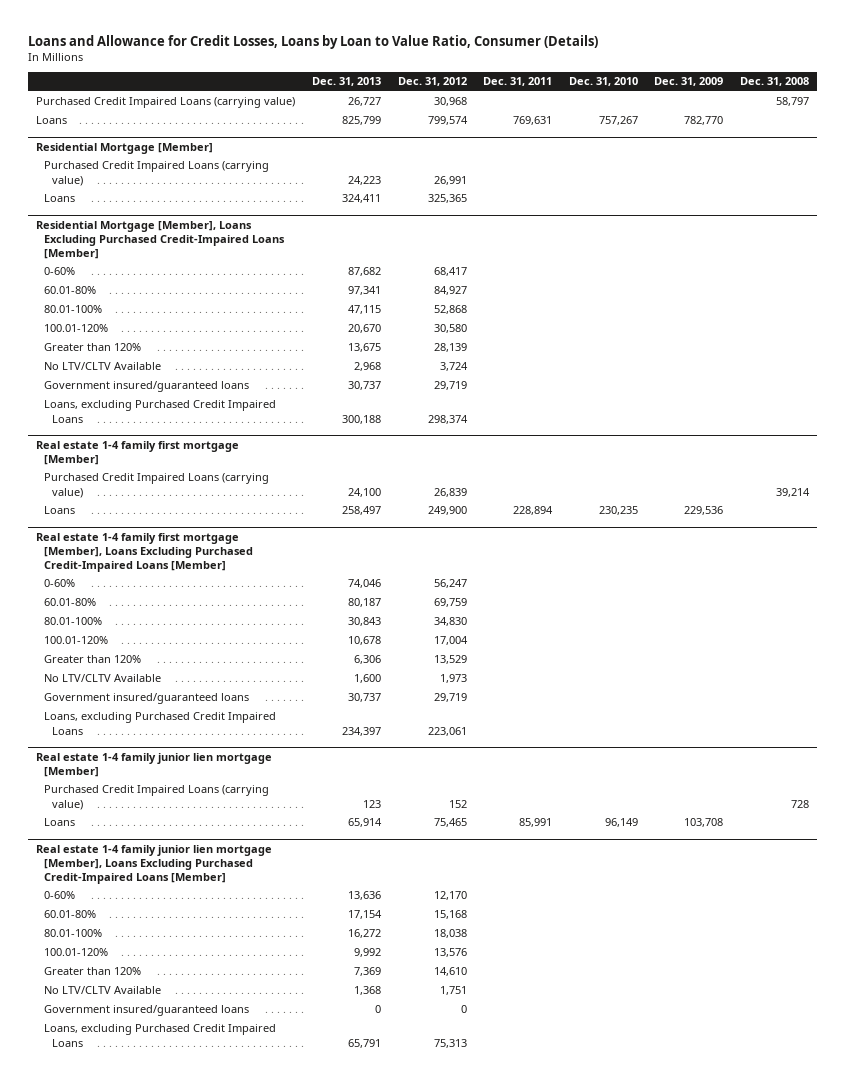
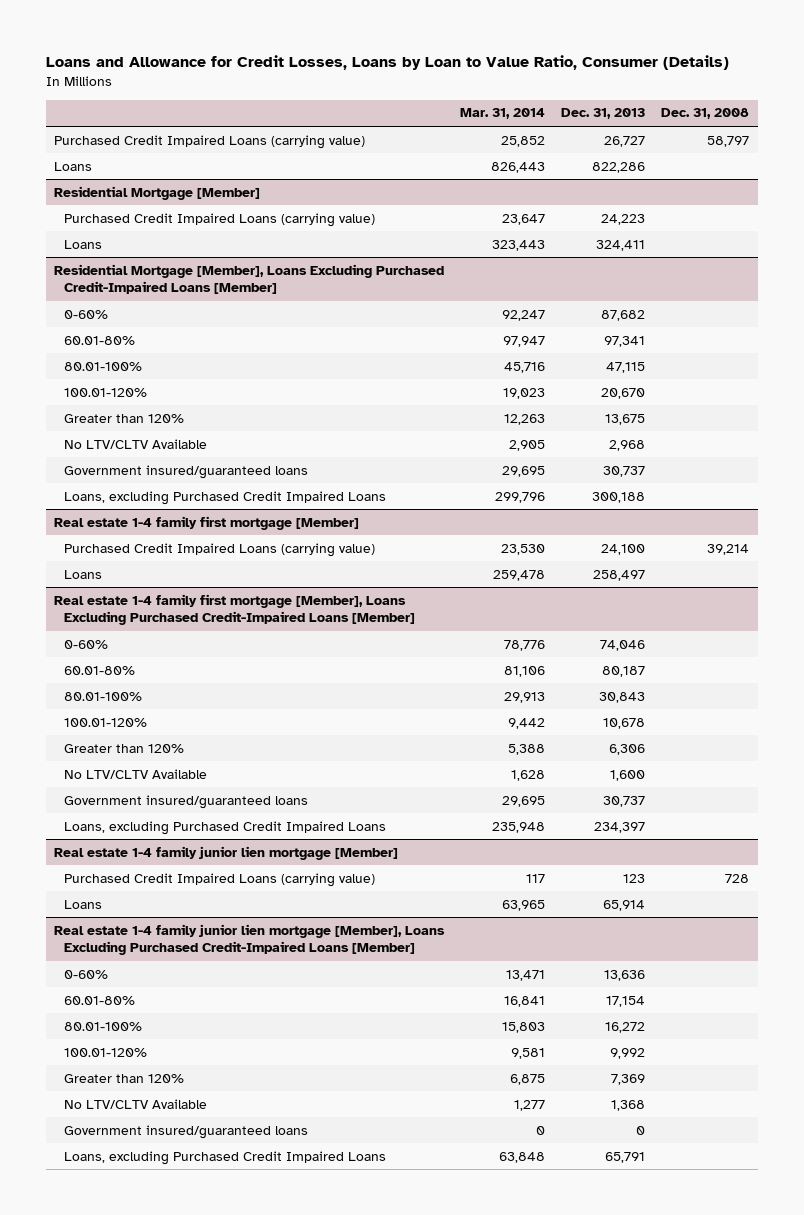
- | Dec. 31, 2013 | Dec. 31, 2012 | Dec. 31, 2011 | Dec. 31, 2010 | Dec. 31, 2009 | Dec. 31, 2008
+ | Mar. 31, 2014 | Dec. 31, 2013 | Dec. 31, 2008
- Loans | 825,799 | 799,574 | 769,631 | 757,267 | 782,770 |
+ Loans | 826,443 | 822,286 |

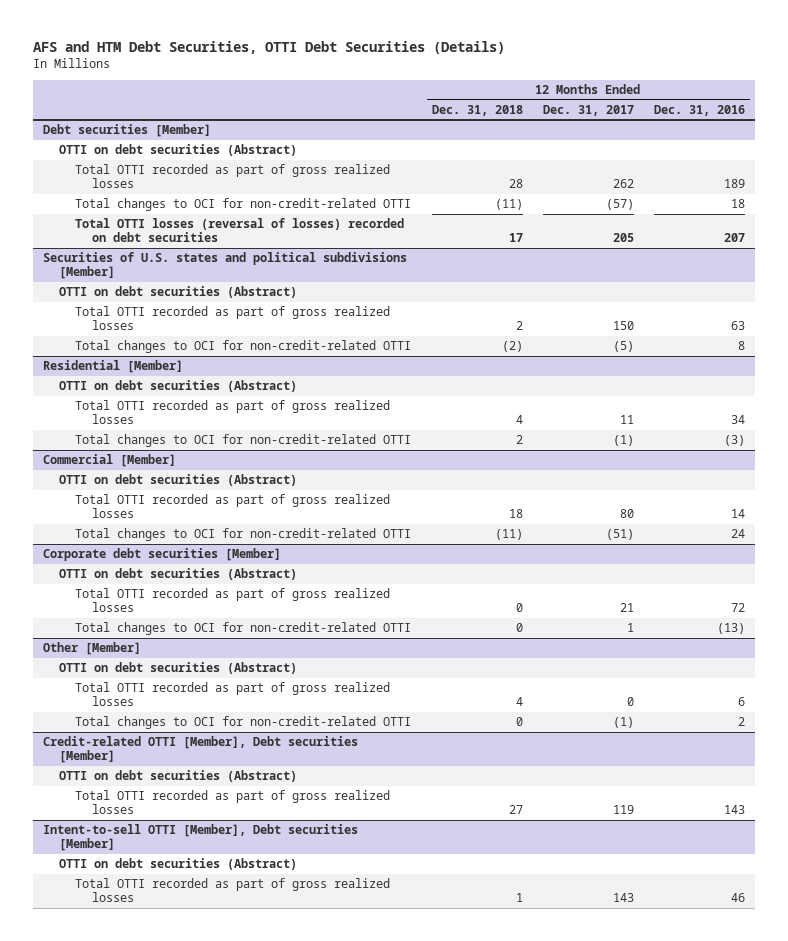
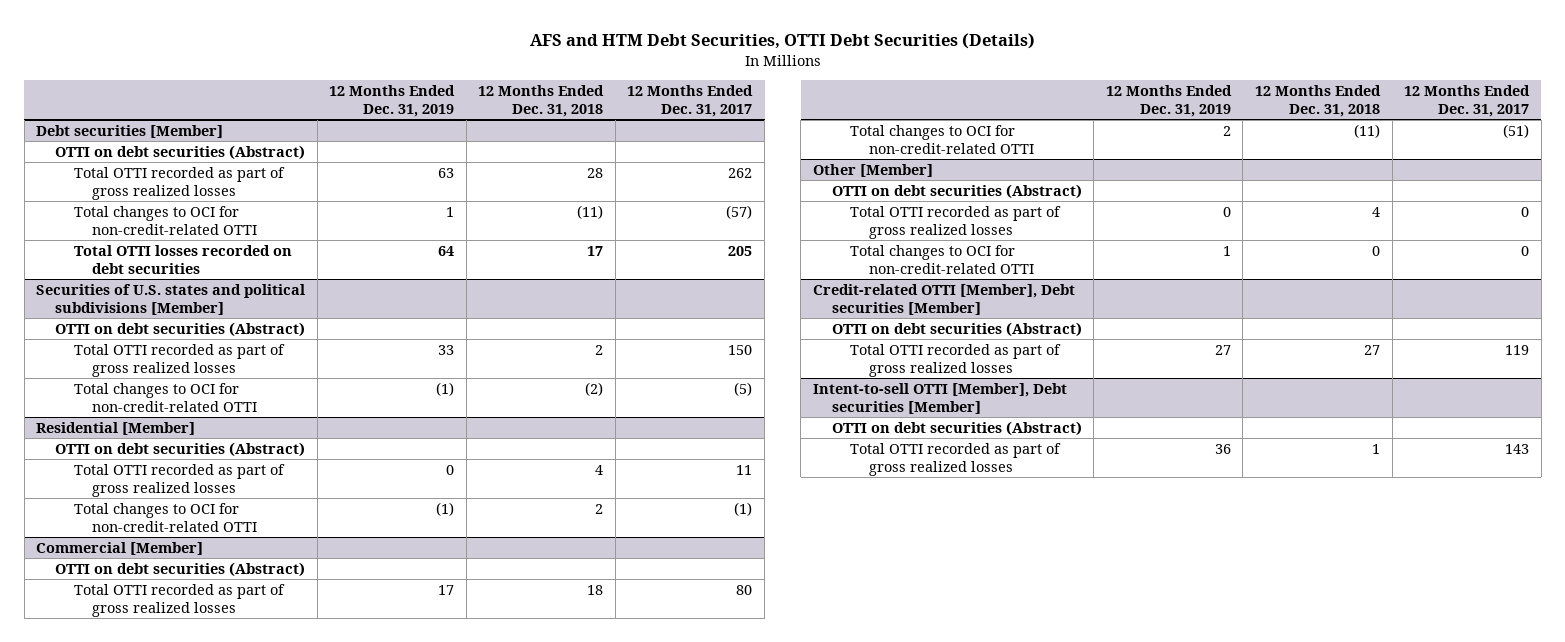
- | 12 Months Ended Dec. 31, 2018 | 12 Months Ended Dec. 31, 2017 | 12 Months Ended Dec. 31, 2016
+ | 12 Months Ended Dec. 31, 2019 | 12 Months Ended Dec. 31, 2018 | 12 Months Ended Dec. 31, 2017
@ Debt securities [Member]
- Total OTTI losses (reversal of losses) recorded on debt securities | 17 | 205 | 207
+ Total OTTI losses recorded on debt securities | 64 | 17 | 205
- Corporate debt securities [Member]
- OTTI on debt securities (Abstract)
- Total OTTI recorded as part of gross realized losses | 0 | 21 | 72
- Total changes to OCI for non-credit-related OTTI | 0 | 1 | (13)
@ Other [Member]
- Total changes to OCI for non-credit-related OTTI | 0 | (1) | 2
+ Total changes to OCI for non-credit-related OTTI | 1 | 0 | 0

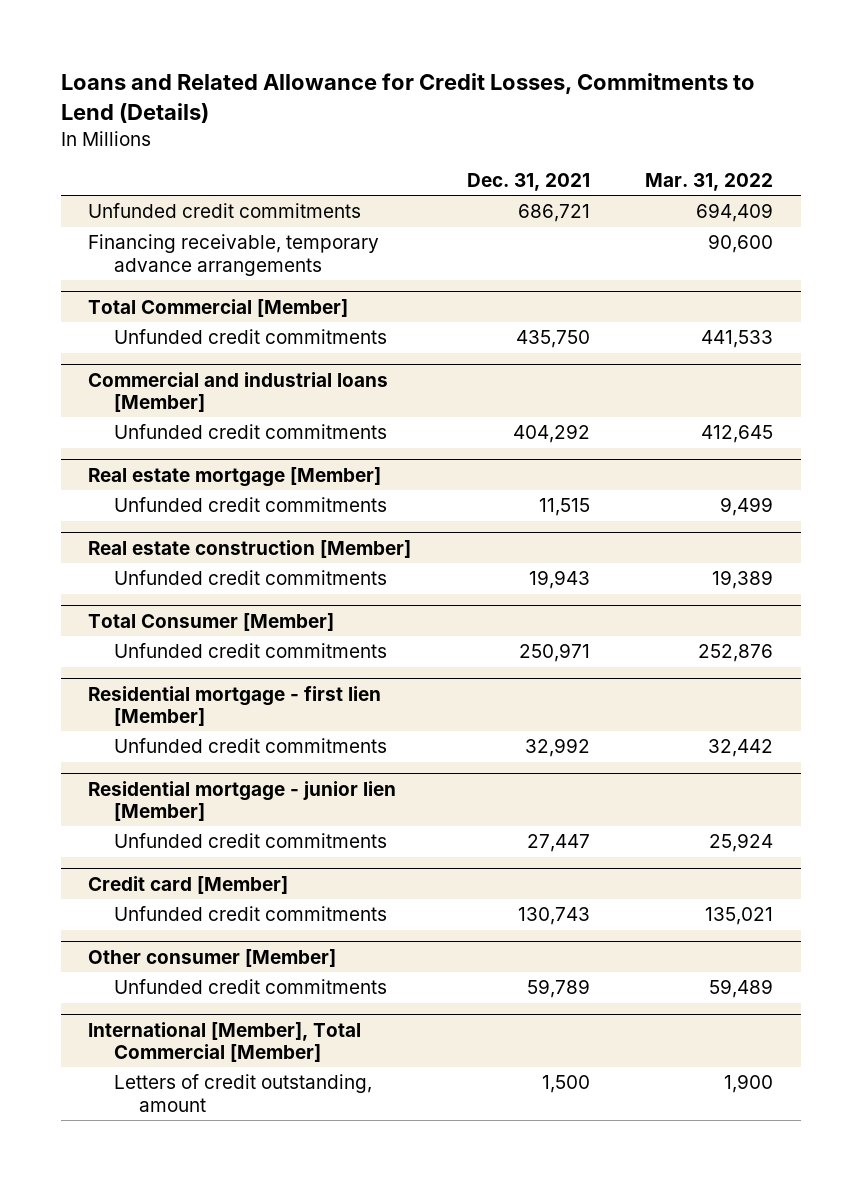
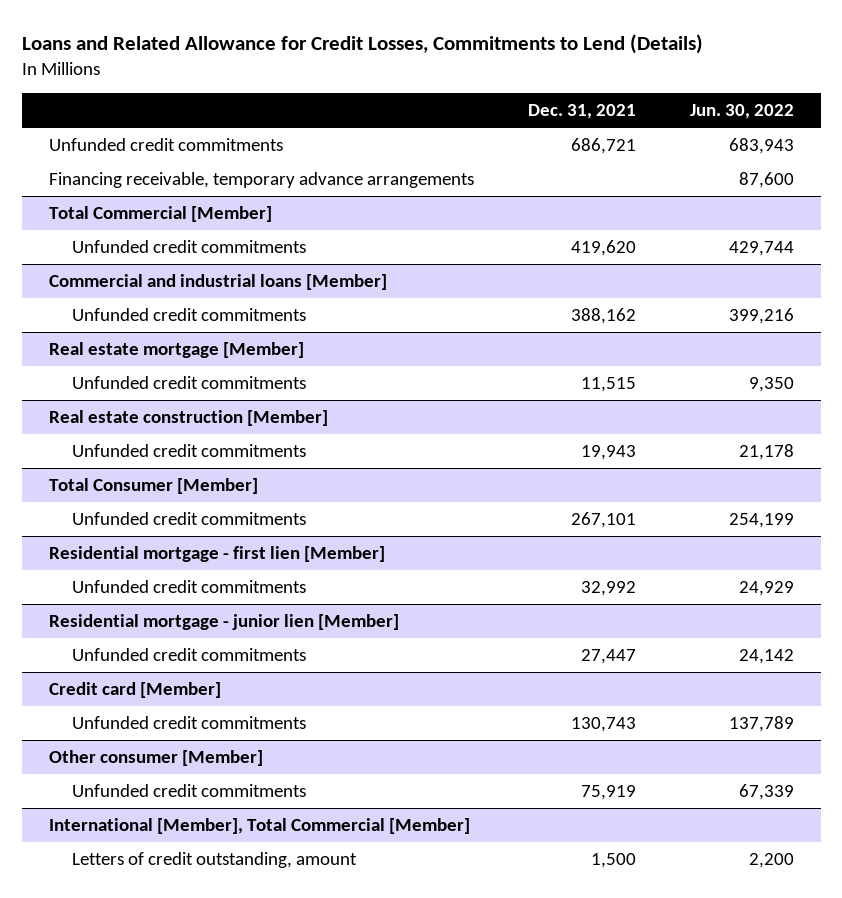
- | Dec. 31, 2021 | Mar. 31, 2022
+ | Dec. 31, 2021 | Jun. 30, 2022
@ Total Commercial [Member]
- Unfunded credit commitments | 435,750 | 441,533
+ Unfunded credit commitments | 419,620 | 429,744
@ Commercial and industrial loans [Member]
- Unfunded credit commitments | 404,292 | 412,645
+ Unfunded credit commitments | 388,162 | 399,216
@ Total Consumer [Member]
- Unfunded credit commitments | 250,971 | 252,876
+ Unfunded credit commitments | 267,101 | 254,199
@ Other consumer [Member]
- Unfunded credit commitments | 59,789 | 59,489
+ Unfunded credit commitments | 75,919 | 67,339

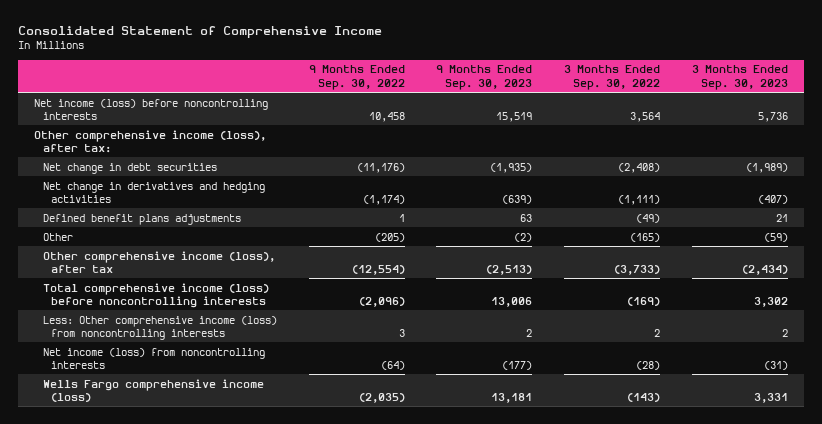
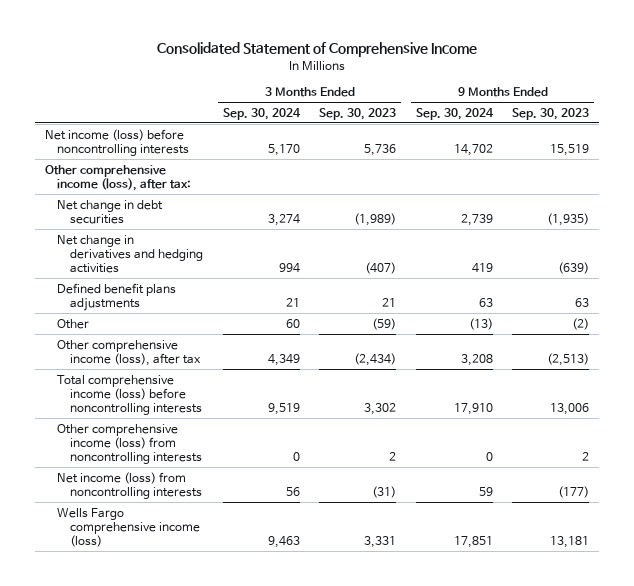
- | 9 Months Ended Sep. 30, 2022 | 9 Months Ended Sep. 30, 2023 | 3 Months Ended Sep. 30, 2022 | 3 Months Ended Sep. 30, 2023
+ | 3 Months Ended Sep. 30, 2024 | 3 Months Ended Sep. 30, 2023 | 9 Months Ended Sep. 30, 2024 | 9 Months Ended Sep. 30, 2023
- Less: Other comprehensive income (loss) from noncontrolling interests | 3 | 2 | 2 | 2
+ Other comprehensive income (loss) from noncontrolling interests | 0 | 2 | 0 | 2

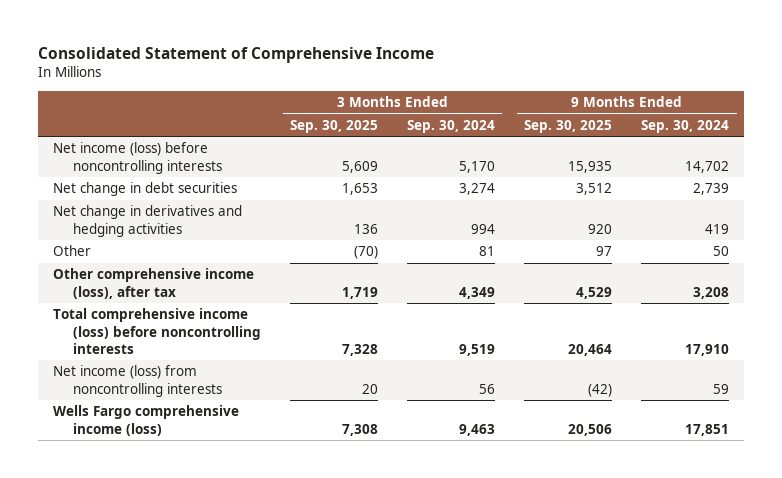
- | 3 Months Ended Sep. 30, 2024 | 3 Months Ended Sep. 30, 2023 | 9 Months Ended Sep. 30, 2024 | 9 Months Ended Sep. 30, 2023
+ | 3 Months Ended Sep. 30, 2025 | 3 Months Ended Sep. 30, 2024 | 9 Months Ended Sep. 30, 2025 | 9 Months Ended Sep. 30, 2024
- Other comprehensive income (loss), after tax:
- Defined benefit plans adjustments | 21 | 21 | 63 | 63
- Other | 60 | (59) | (13) | (2)
+ Other | (70) | 81 | 97 | 50
- Other comprehensive income (loss) from noncontrolling interests | 0 | 2 | 0 | 2

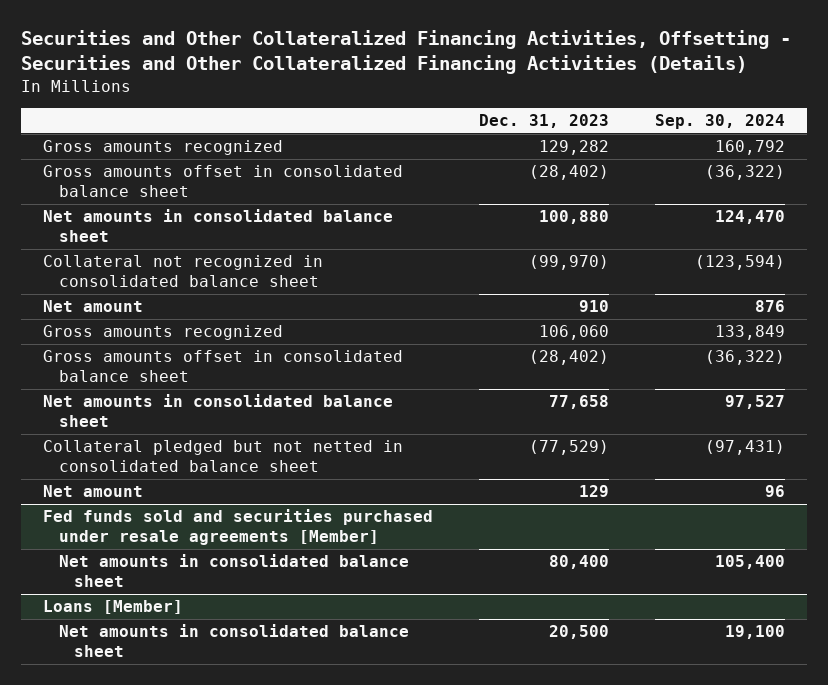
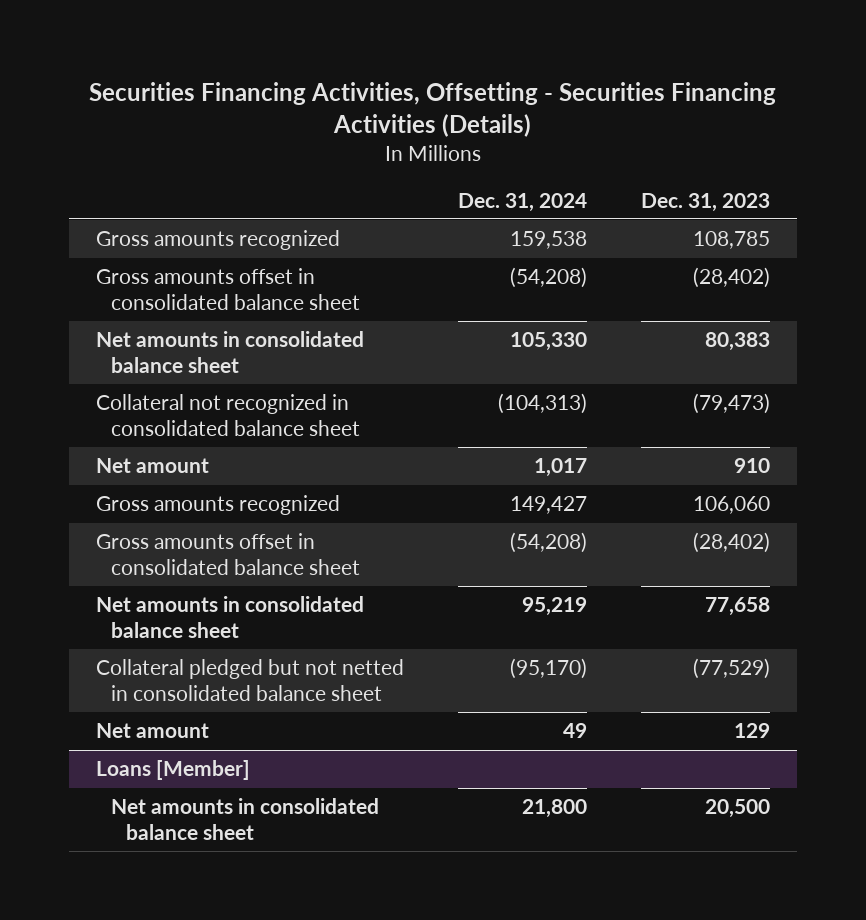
- Securities and Other Collateralized Financing Activities, Offsetting - Securities and Other Collateralized Financing Activities (Details)
+ Securities Financing Activities, Offsetting - Securities Financing Activities (Details)
- | Dec. 31, 2023 | Sep. 30, 2024
+ | Dec. 31, 2024 | Dec. 31, 2023
- Gross amounts recognized | 129,282 | 160,792
+ Gross amounts recognized | 159,538 | 108,785
- Net amounts in consolidated balance sheet | 100,880 | 124,470
- Collateral not recognized in consolidated balance sheet | (99,970) | (123,594)
+ Net amounts in consolidated balance sheet | 105,330 | 80,383
+ Collateral not recognized in consolidated balance sheet | (104,313) | (79,473)
- Fed funds sold and securities purchased under resale agreements [Member]
- Net amounts in consolidated balance sheet | 80,400 | 105,400

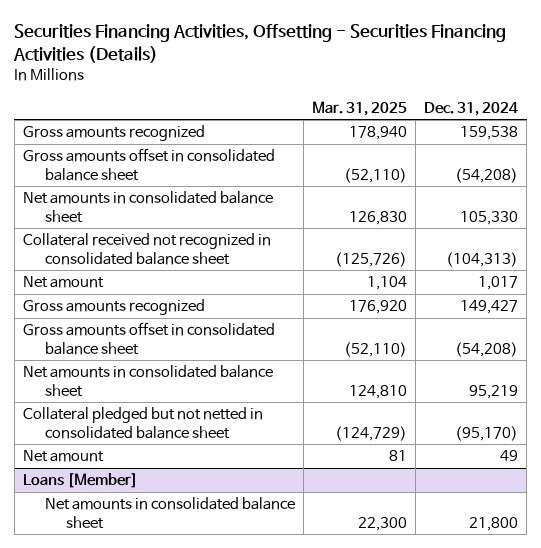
- | Dec. 31, 2024 | Dec. 31, 2023
+ | Mar. 31, 2025 | Dec. 31, 2024
- Collateral not recognized in consolidated balance sheet | (104,313) | (79,473)
+ Collateral received not recognized in consolidated balance sheet | (125,726) | (104,313)

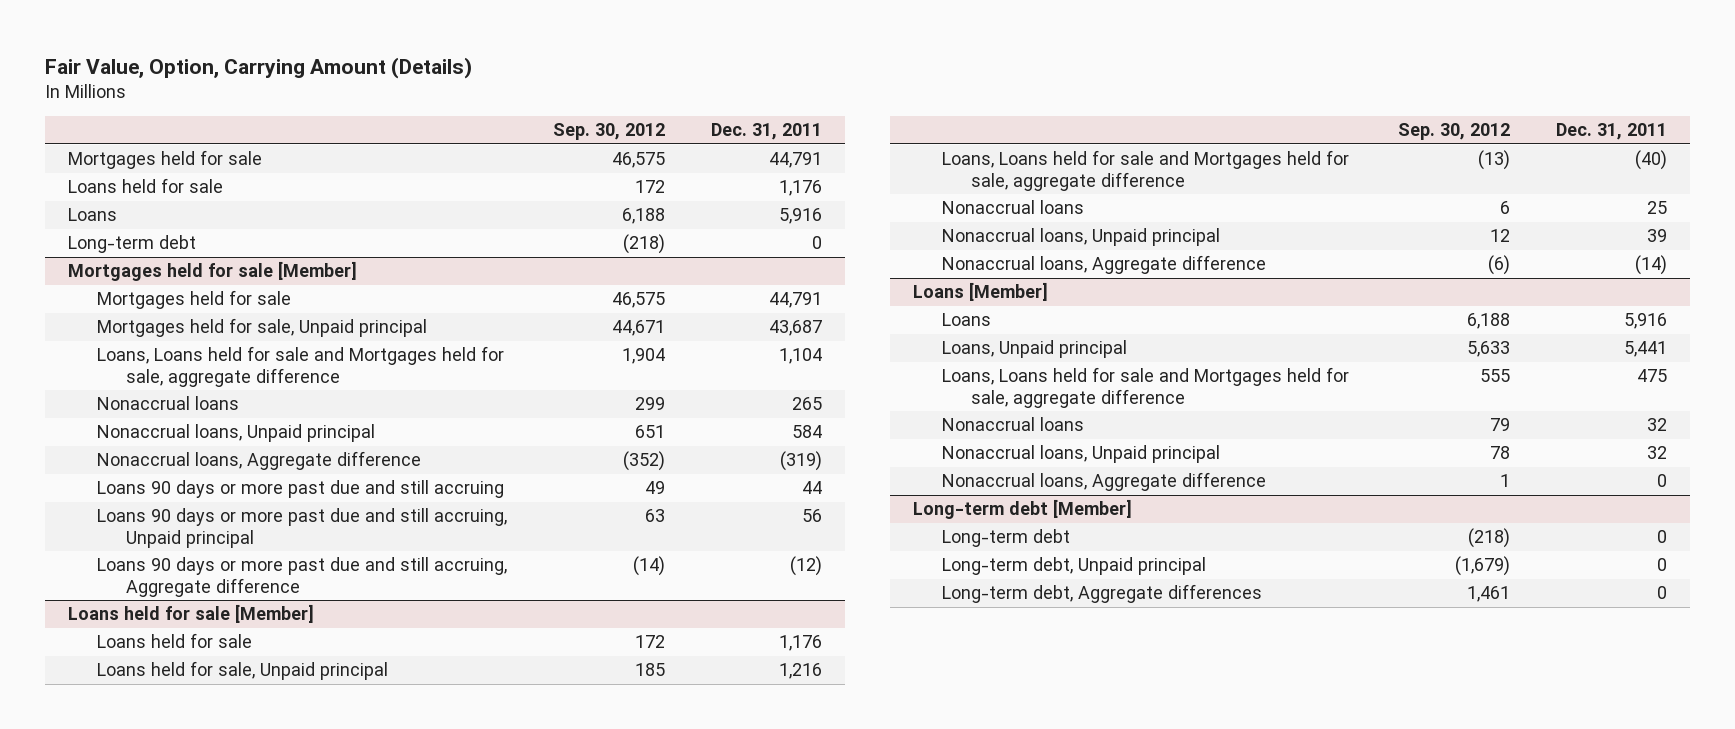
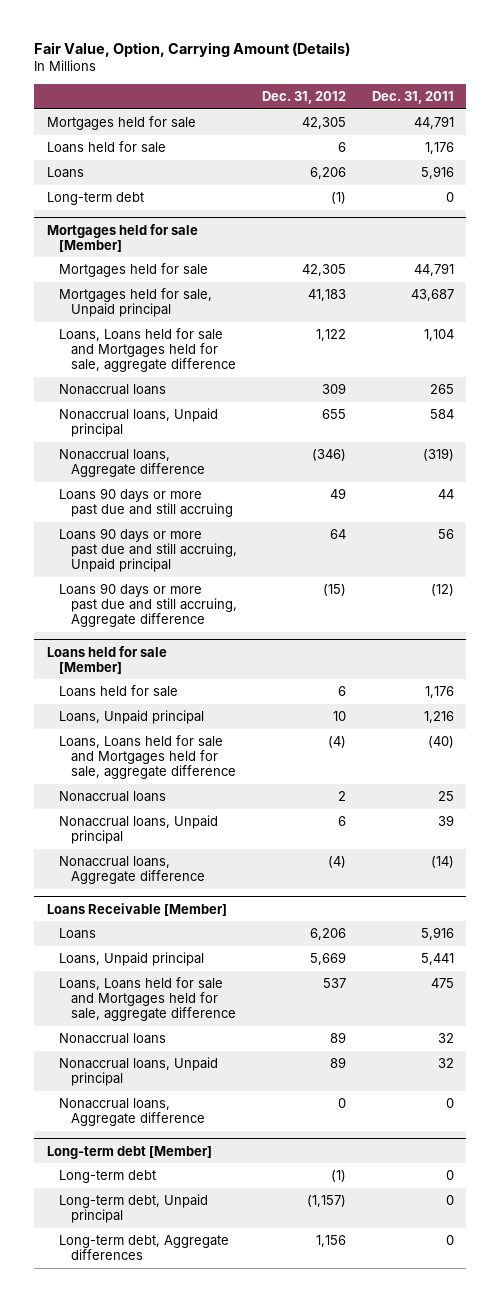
- | Sep. 30, 2012 | Dec. 31, 2011
+ | Dec. 31, 2012 | Dec. 31, 2011
@ Loans held for sale [Member]
- Loans held for sale, Unpaid principal | 185 | 1,216
+ Loans, Unpaid principal | 10 | 1,216
- Loans [Member]
+ Loans Receivable [Member]

